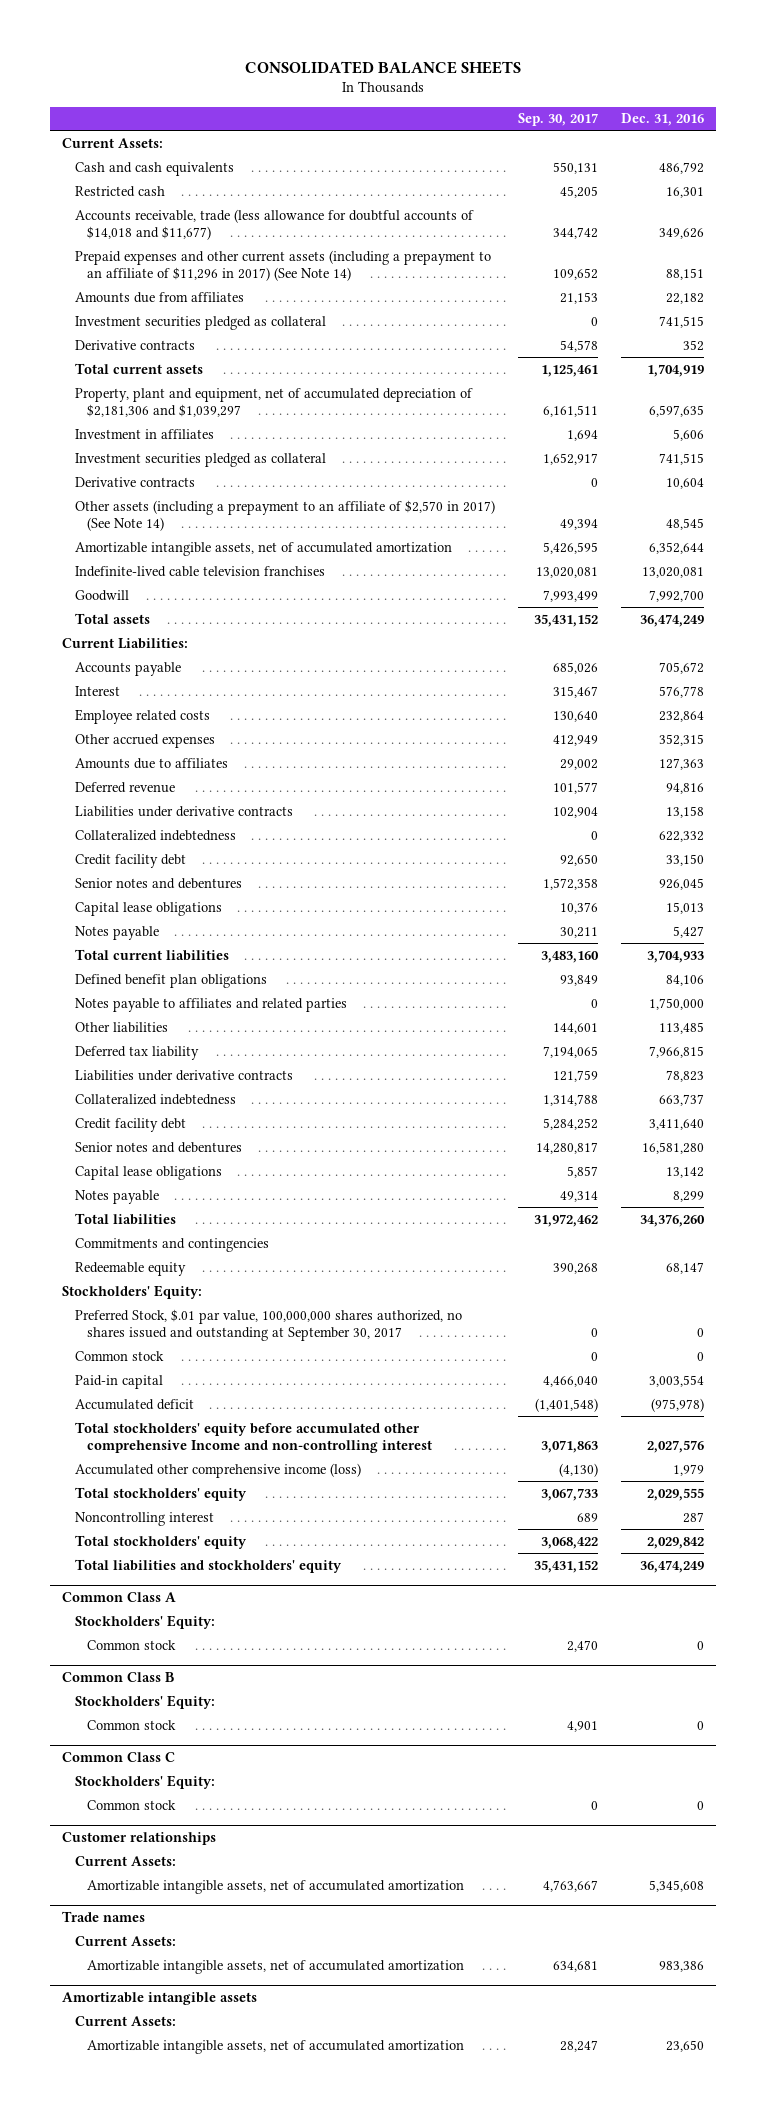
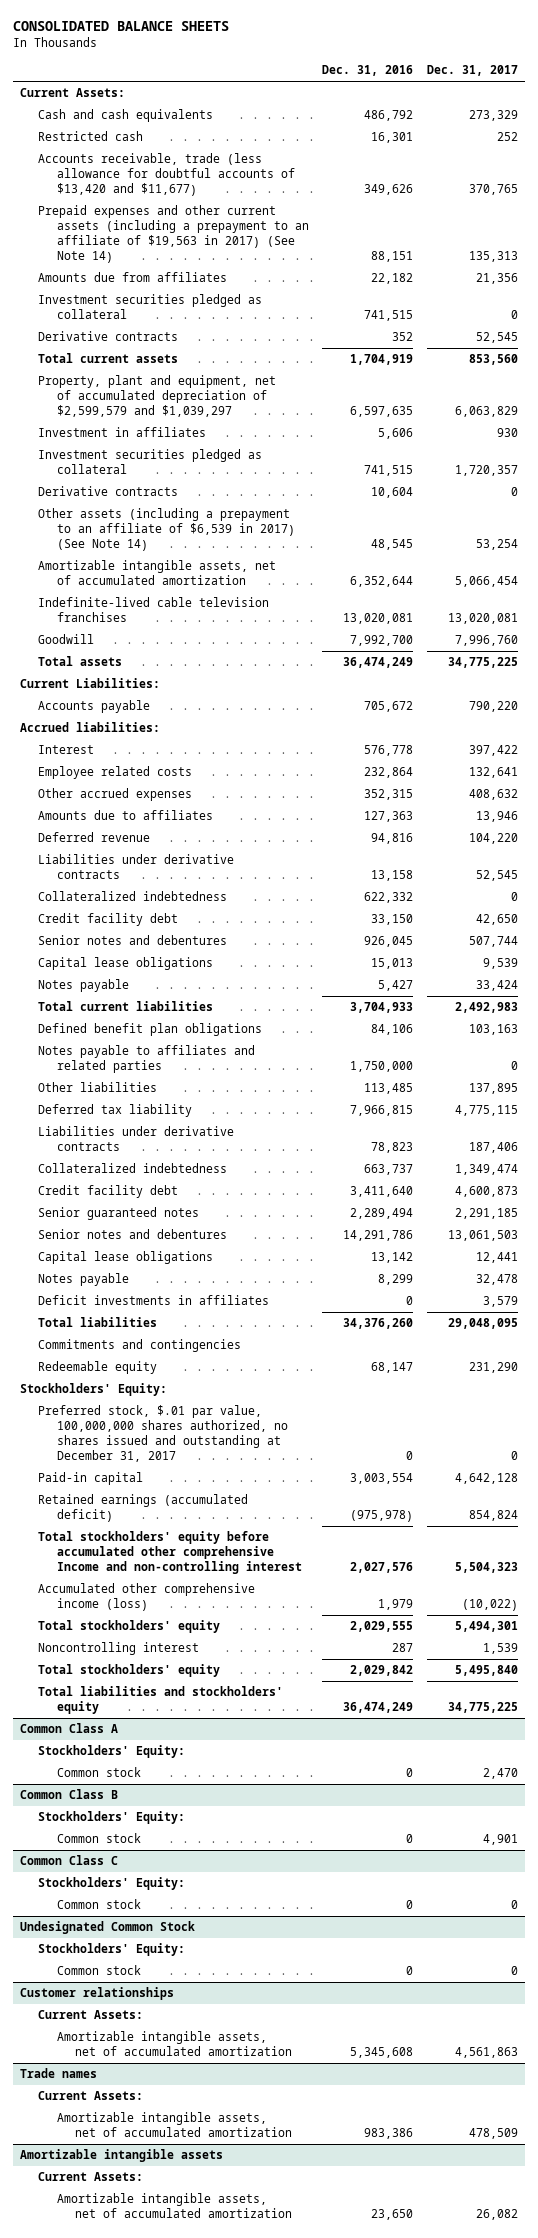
- | Sep. 30, 2017 | Dec. 31, 2016
+ | Dec. 31, 2016 | Dec. 31, 2017
- Accounts receivable, trade (less allowance for doubtful accounts of $14,018 and $11,677) | 344,742 | 349,626
- Prepaid expenses and other current assets (including a prepayment to an affiliate of $11,296 in 2017) (See Note 14) | 109,652 | 88,151
+ Accounts receivable, trade (less allowance for doubtful accounts of $13,420 and $11,677) | 349,626 | 370,765
+ Prepaid expenses and other current assets (including a prepayment to an affiliate of $19,563 in 2017) (See Note 14) | 88,151 | 135,313
- Property, plant and equipment, net of accumulated depreciation of $2,181,306 and $1,039,297 | 6,161,511 | 6,597,635
+ Property, plant and equipment, net of accumulated depreciation of $2,599,579 and $1,039,297 | 6,597,635 | 6,063,829
- Other assets (including a prepayment to an affiliate of $2,570 in 2017) (See Note 14) | 49,394 | 48,545
+ Other assets (including a prepayment to an affiliate of $6,539 in 2017) (See Note 14) | 48,545 | 53,254
+ Accrued liabilities:
- Senior notes and debentures | 14,280,817 | 16,581,280
+ Senior guaranteed notes | 2,289,494 | 2,291,185
+ Senior notes and debentures | 14,291,786 | 13,061,503
+ Deficit investments in affiliates | 0 | 3,579
- Preferred Stock, $.01 par value, 100,000,000 shares authorized, no shares issued and outstanding at September 30, 2017 | 0 | 0
- Common stock | 0 | 0
+ Preferred stock, $.01 par value, 100,000,000 shares authorized, no shares issued and outstanding at December 31, 2017 | 0 | 0
- Accumulated deficit | (1,401,548) | (975,978)
+ Retained earnings (accumulated deficit) | (975,978) | 854,824
+ Undesignated Common Stock
+ Stockholders' Equity:
+ Common stock | 0 | 0

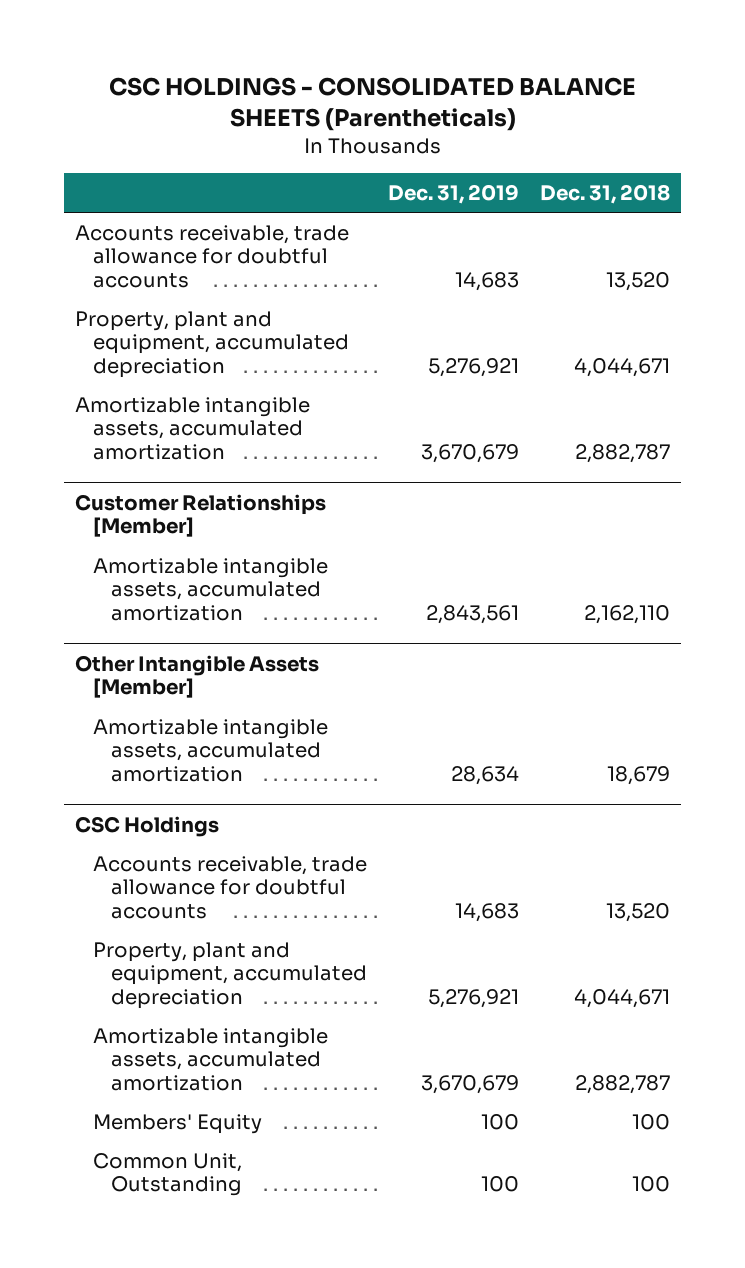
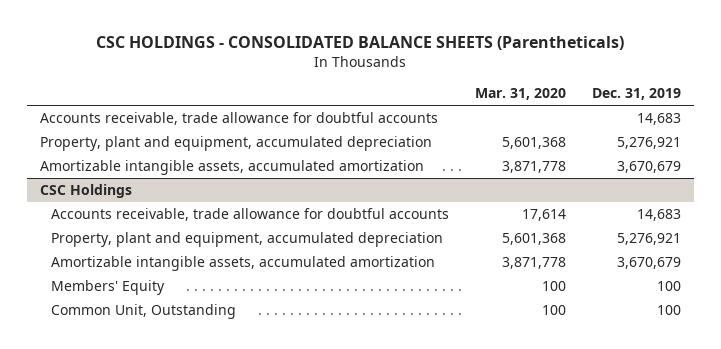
- | Dec. 31, 2019 | Dec. 31, 2018
+ | Mar. 31, 2020 | Dec. 31, 2019
- Customer Relationships [Member]
- Amortizable intangible assets, accumulated amortization | 2,843,561 | 2,162,110
- Other Intangible Assets [Member]
- Amortizable intangible assets, accumulated amortization | 28,634 | 18,679

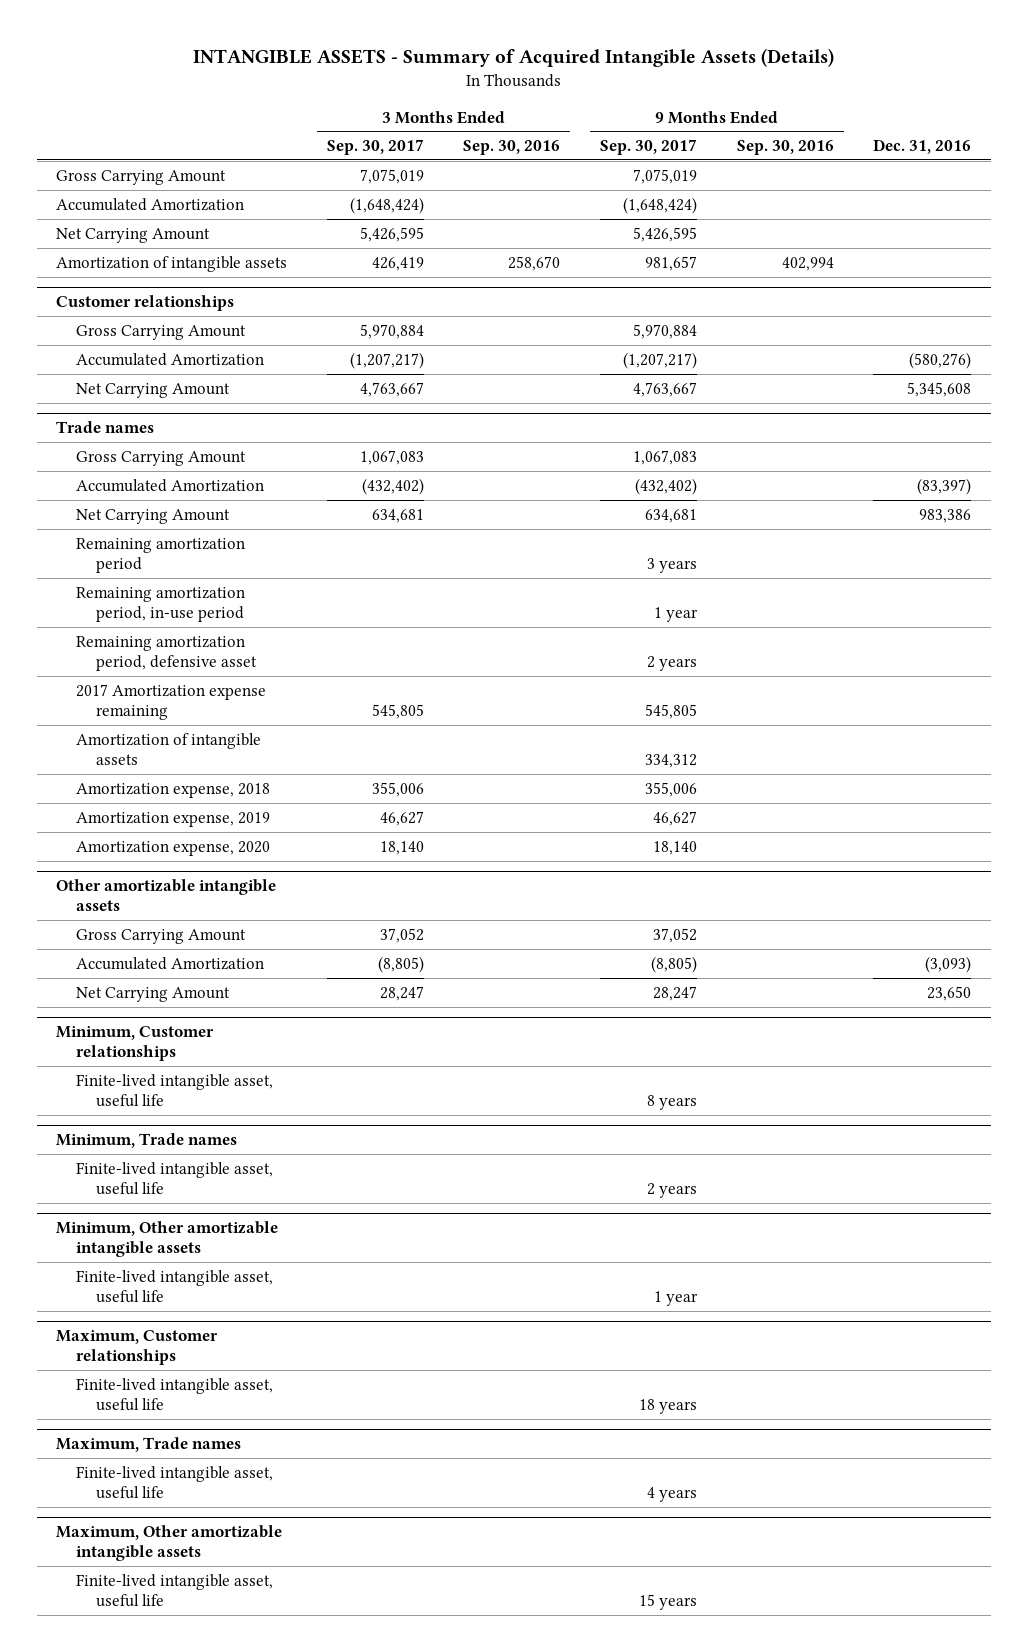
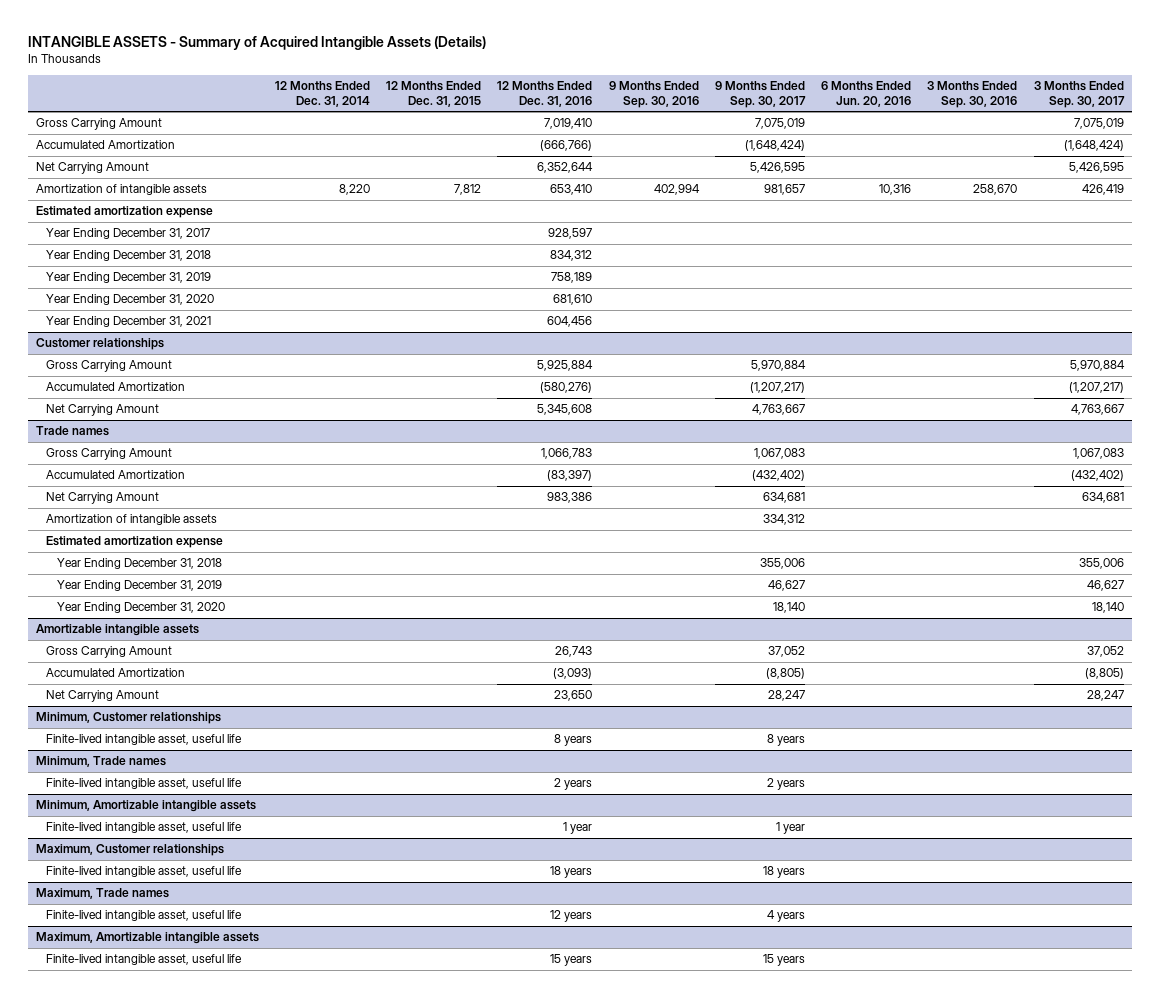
- | 3 Months Ended Sep. 30, 2017 | 3 Months Ended Sep. 30, 2016 | 9 Months Ended Sep. 30, 2017 | 9 Months Ended Sep. 30, 2016 | Dec. 31, 2016
+ | 12 Months Ended Dec. 31, 2014 | 12 Months Ended Dec. 31, 2015 | 12 Months Ended Dec. 31, 2016 | 9 Months Ended Sep. 30, 2016 | 9 Months Ended Sep. 30, 2017 | 6 Months Ended Jun. 20, 2016 | 3 Months Ended Sep. 30, 2016 | 3 Months Ended Sep. 30, 2017
+ Estimated amortization expense
+ Year Ending December 31, 2017 | | | 928,597 | | | | |
+ Year Ending December 31, 2018 | | | 834,312 | | | | |
+ Year Ending December 31, 2019 | | | 758,189 | | | | |
+ Year Ending December 31, 2020 | | | 681,610 | | | | |
+ Year Ending December 31, 2021 | | | 604,456 | | | | |
@ Trade names
- Remaining amortization period | | | 3 years | |
- Remaining amortization period, in-use period | | | 1 year | |
- Remaining amortization period, defensive asset | | | 2 years | |
- 2017 Amortization expense remaining | 545,805 | | 545,805 | |
- Amortization expense, 2018 | 355,006 | | 355,006 | |
- Amortization expense, 2019 | 46,627 | | 46,627 | |
- Amortization expense, 2020 | 18,140 | | 18,140 | |
- Other amortizable intangible assets
@ Trade names
+ Estimated amortization expense
+ Year Ending December 31, 2018 | | | | | 355,006 | | | 355,006
+ Year Ending December 31, 2019 | | | | | 46,627 | | | 46,627
+ Year Ending December 31, 2020 | | | | | 18,140 | | | 18,140
+ Amortizable intangible assets
- Minimum, Other amortizable intangible assets
+ Minimum, Amortizable intangible assets
- Maximum, Other amortizable intangible assets
+ Maximum, Amortizable intangible assets

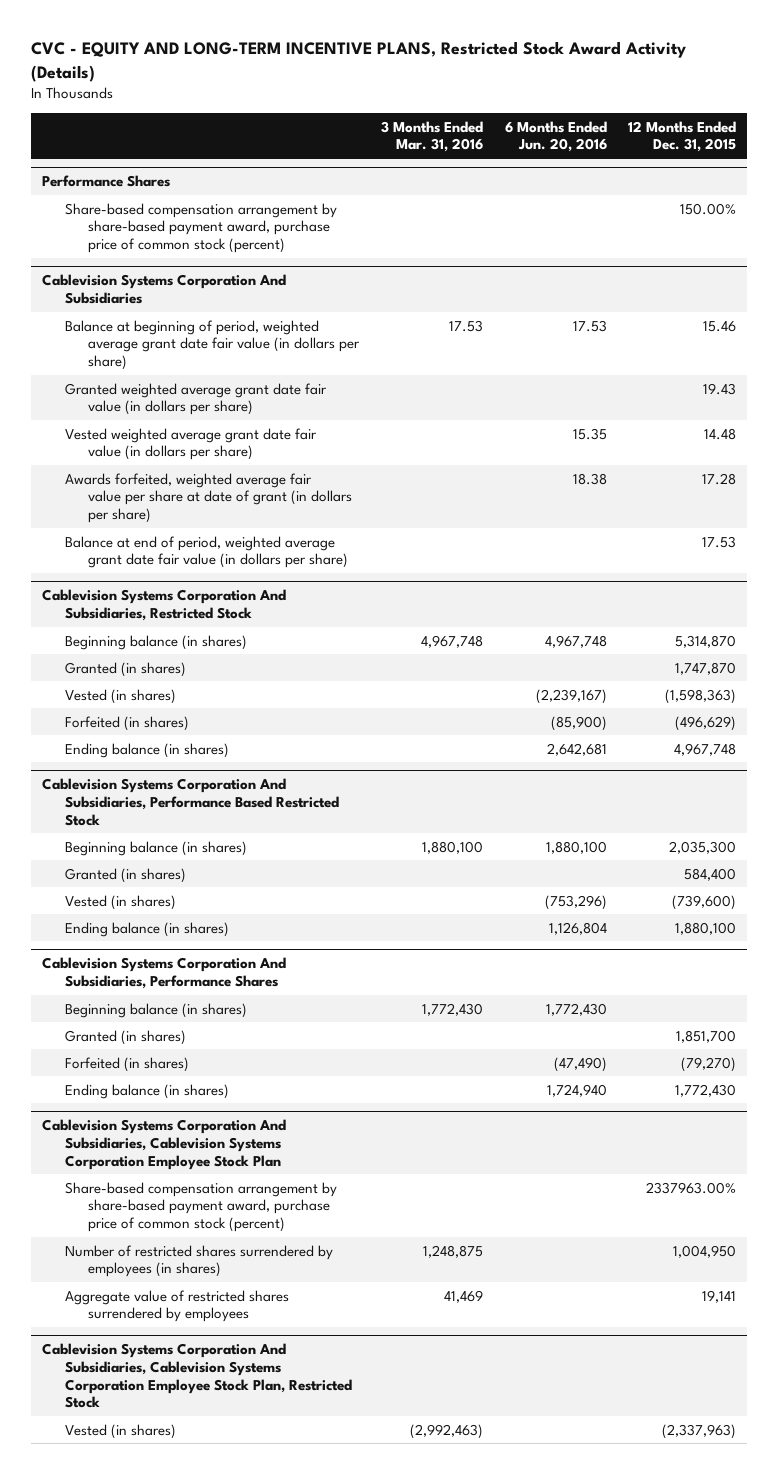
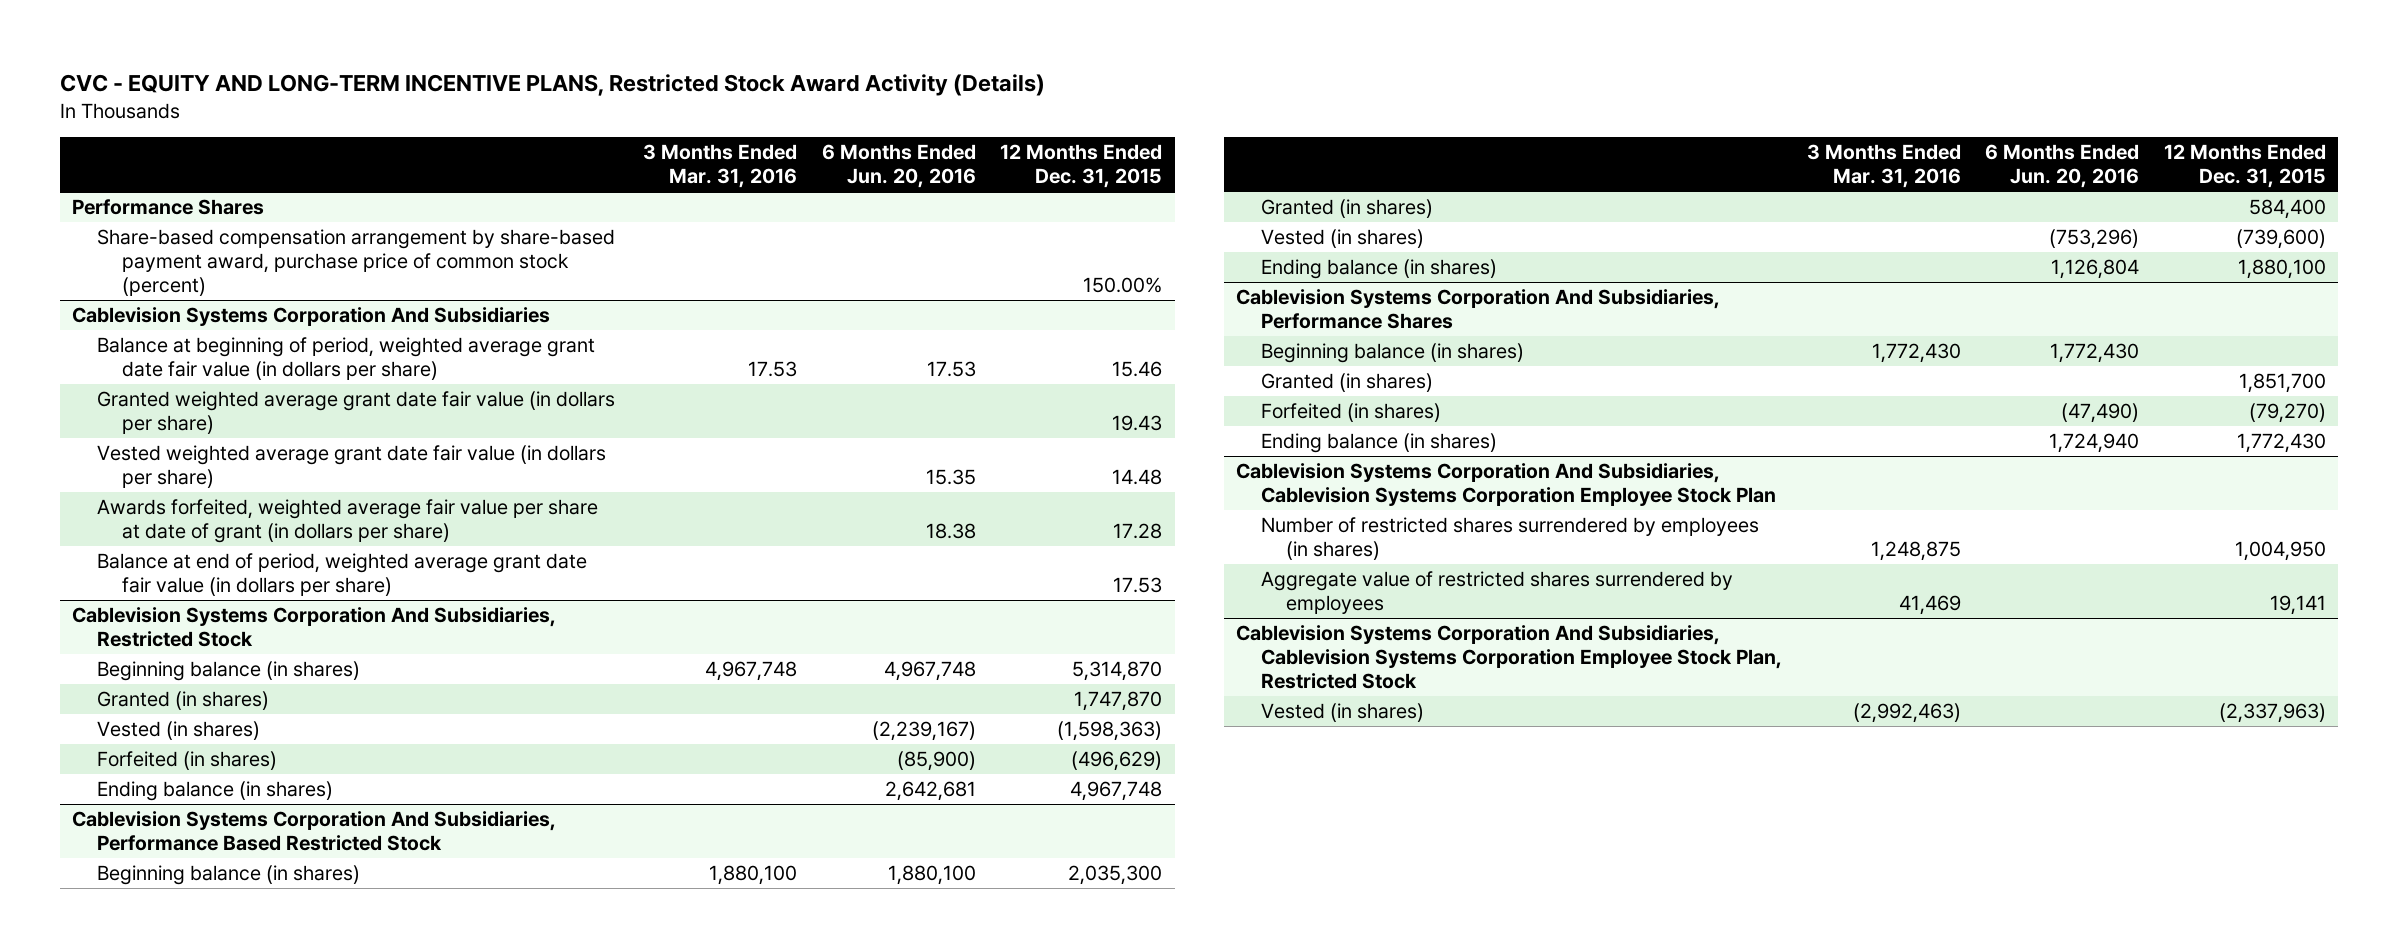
@ Cablevision Systems Corporation And Subsidiaries, Cablevision Systems Corporation Employee Stock Plan
- Share-based compensation arrangement by share-based payment award, purchase price of common stock (percent) | | | 2337963.00%

